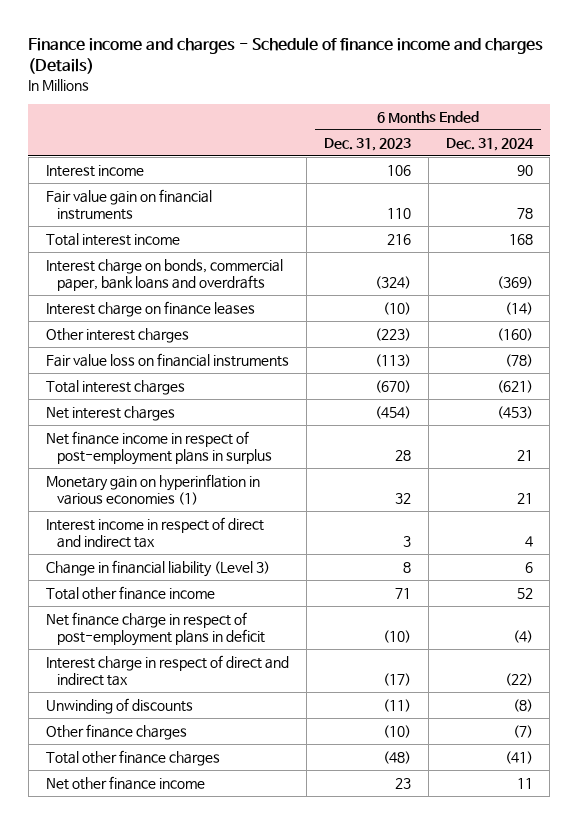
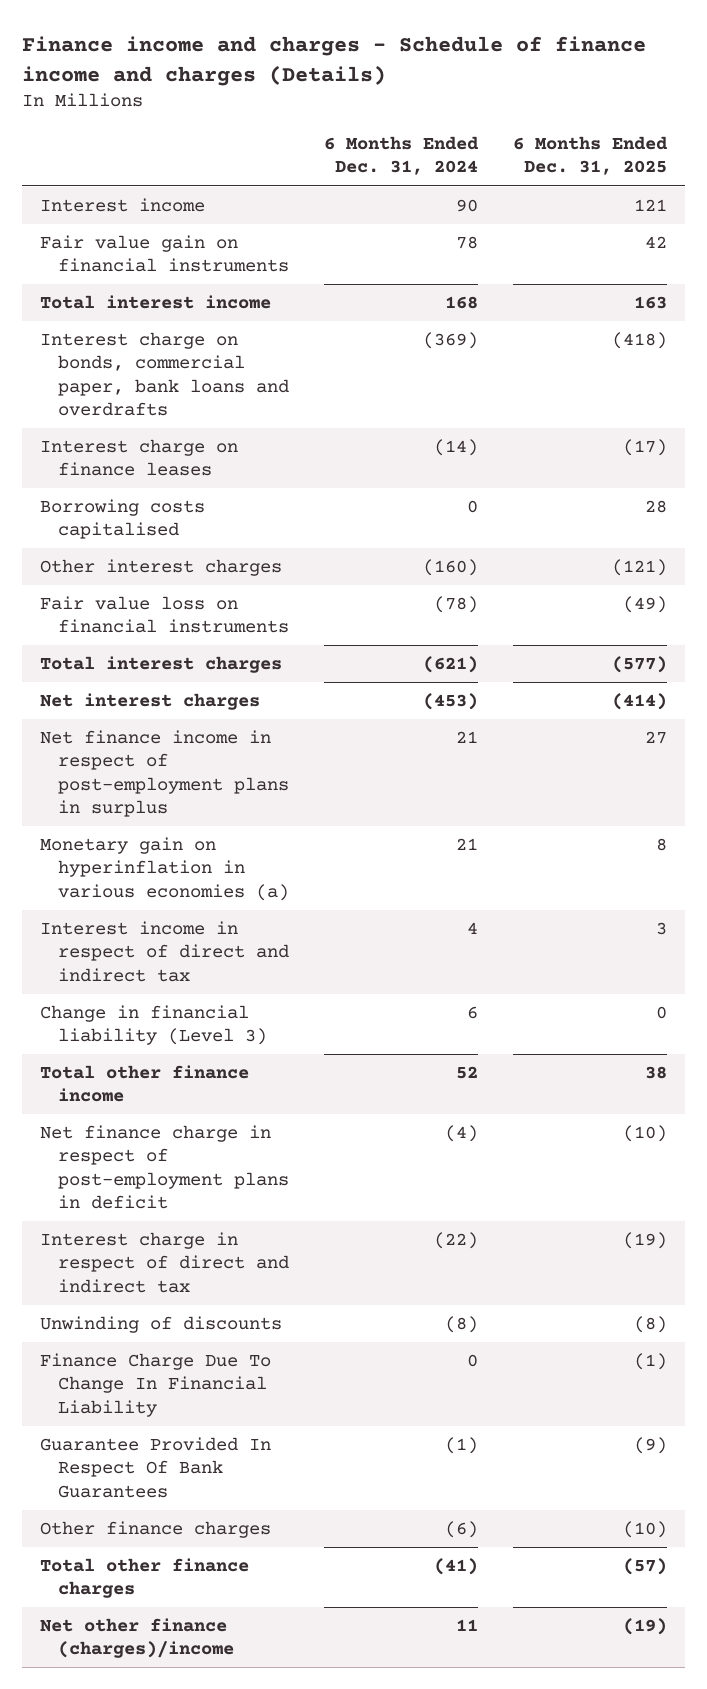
- | 6 Months Ended Dec. 31, 2023 | 6 Months Ended Dec. 31, 2024
+ | 6 Months Ended Dec. 31, 2024 | 6 Months Ended Dec. 31, 2025
+ Borrowing costs capitalised | 0 | 28
- Monetary gain on hyperinflation in various economies (1) | 32 | 21
+ Monetary gain on hyperinflation in various economies (a) | 21 | 8
- Other finance charges | (10) | (7)
+ Finance Charge Due To Change In Financial Liability | 0 | (1)
+ Guarantee Provided In Respect Of Bank Guarantees | (1) | (9)
+ Other finance charges | (6) | (10)
- Net other finance income | 23 | 11
+ Net other finance (charges)/income | 11 | (19)

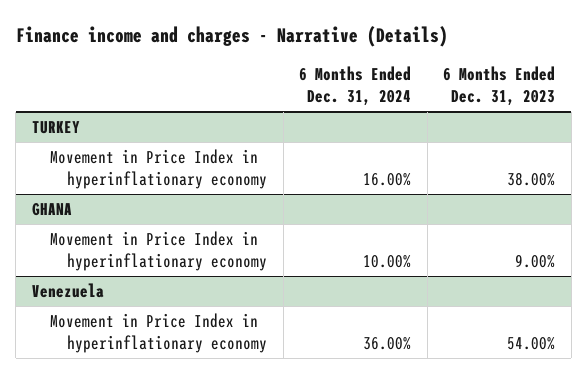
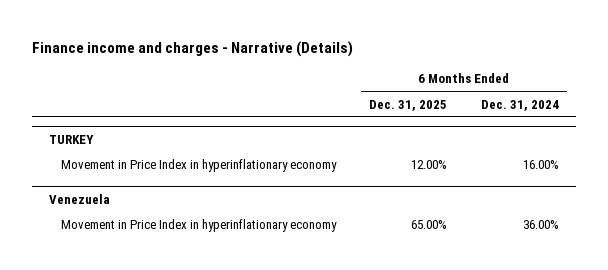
- | 6 Months Ended Dec. 31, 2024 | 6 Months Ended Dec. 31, 2023
+ | 6 Months Ended Dec. 31, 2025 | 6 Months Ended Dec. 31, 2024
- GHANA
- Movement in Price Index in hyperinflationary economy | 10.00% | 9.00%

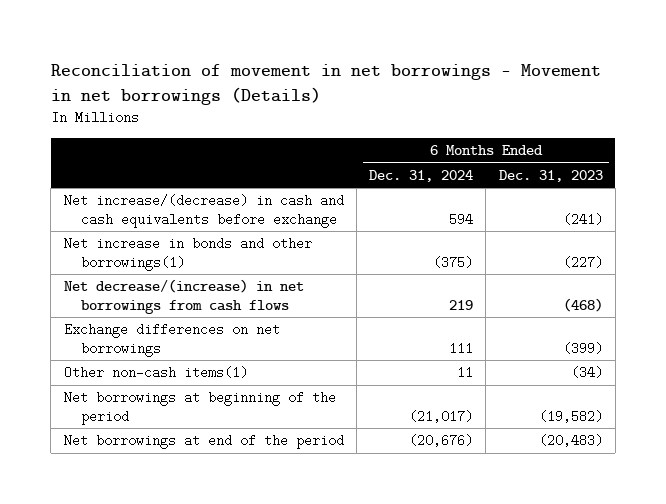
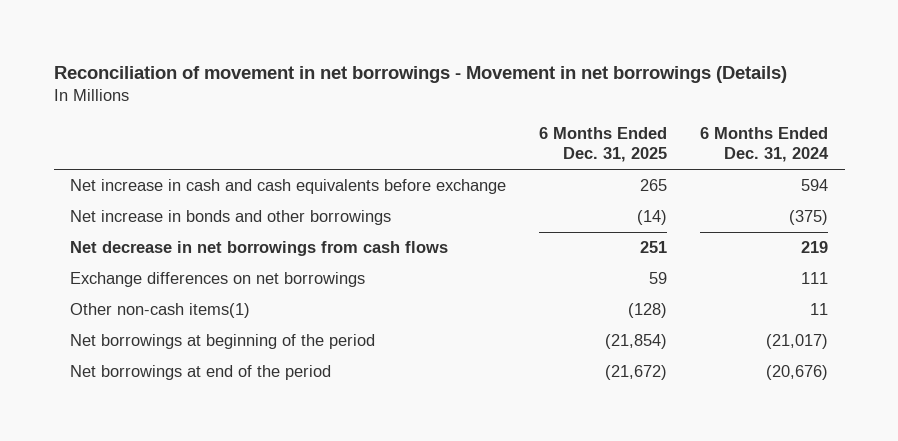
- | 6 Months Ended Dec. 31, 2024 | 6 Months Ended Dec. 31, 2023
+ | 6 Months Ended Dec. 31, 2025 | 6 Months Ended Dec. 31, 2024
- Net increase/(decrease) in cash and cash equivalents before exchange | 594 | (241)
- Net increase in bonds and other borrowings(1) | (375) | (227)
- Net decrease/(increase) in net borrowings from cash flows | 219 | (468)
+ Net increase in cash and cash equivalents before exchange | 265 | 594
+ Net increase in bonds and other borrowings | (14) | (375)
+ Net decrease in net borrowings from cash flows | 251 | 219

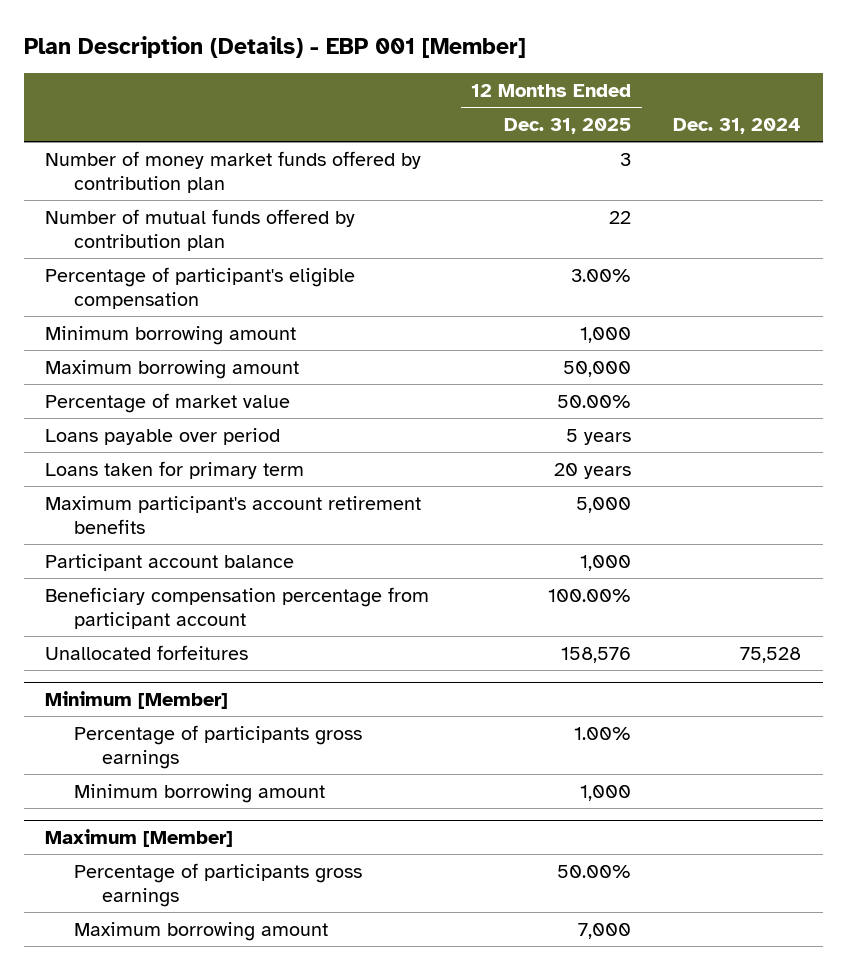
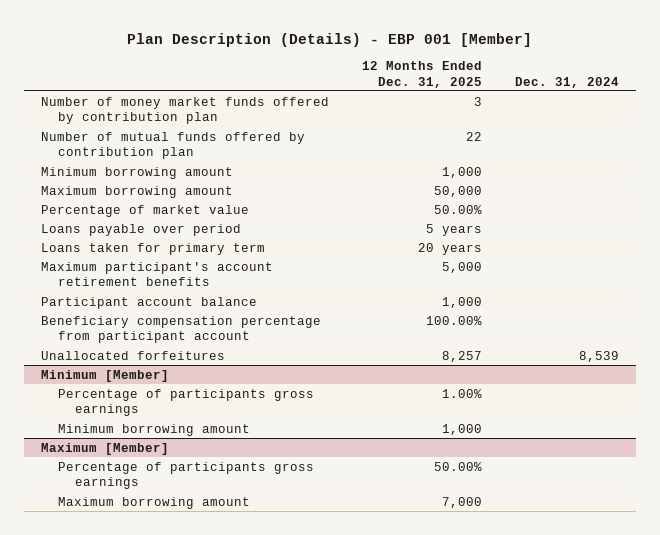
- Percentage of participant's eligible compensation | 3.00% |
- Unallocated forfeitures | 158,576 | 75,528
+ Unallocated forfeitures | 8,257 | 8,539

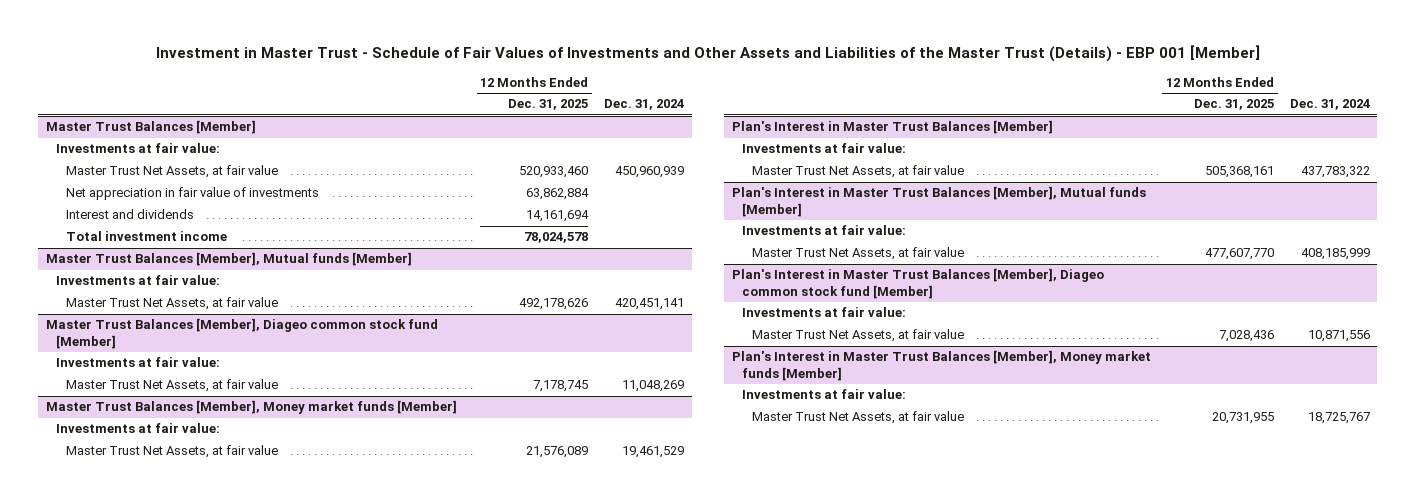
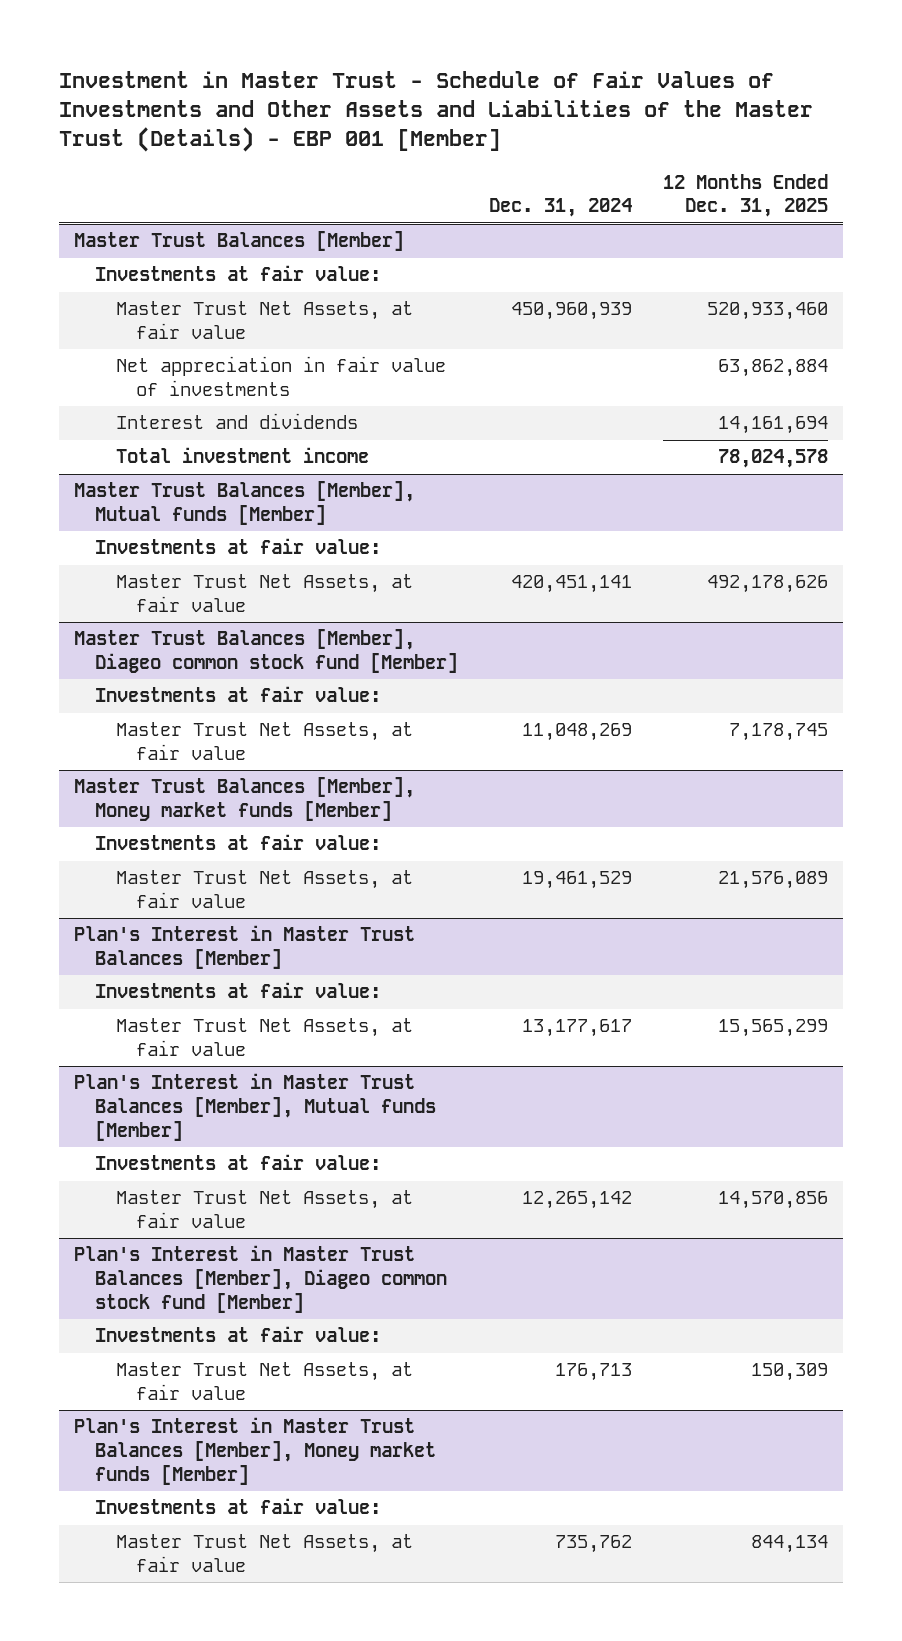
- | 12 Months Ended Dec. 31, 2025 | Dec. 31, 2024
+ | Dec. 31, 2024 | 12 Months Ended Dec. 31, 2025
@ Plan's Interest in Master Trust Balances [Member]
- Master Trust Net Assets, at fair value | 505,368,161 | 437,783,322
+ Master Trust Net Assets, at fair value | 13,177,617 | 15,565,299
@ Plan's Interest in Master Trust Balances [Member], Mutual funds [Member]
- Master Trust Net Assets, at fair value | 477,607,770 | 408,185,999
+ Master Trust Net Assets, at fair value | 12,265,142 | 14,570,856
@ Plan's Interest in Master Trust Balances [Member], Diageo common stock fund [Member]
- Master Trust Net Assets, at fair value | 7,028,436 | 10,871,556
+ Master Trust Net Assets, at fair value | 176,713 | 150,309
@ Plan's Interest in Master Trust Balances [Member], Money market funds [Member]
- Master Trust Net Assets, at fair value | 20,731,955 | 18,725,767
+ Master Trust Net Assets, at fair value | 735,762 | 844,134

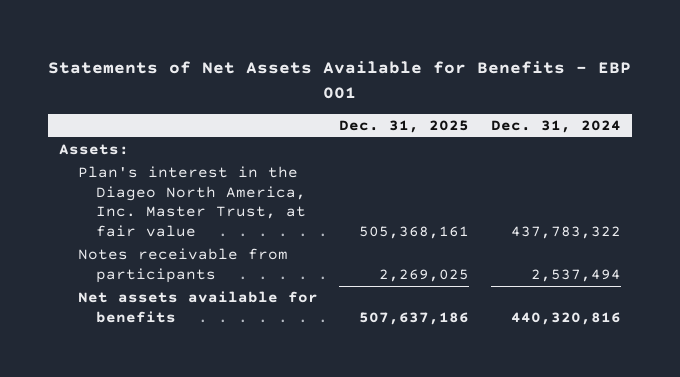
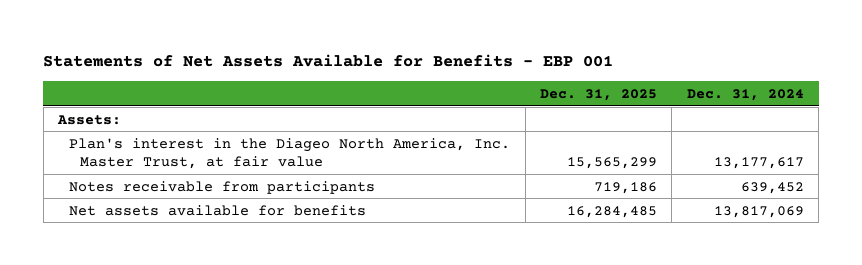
- Plan's interest in the Diageo North America, Inc. Master Trust, at fair value | 505,368,161 | 437,783,322
- Notes receivable from participants | 2,269,025 | 2,537,494
- Net assets available for benefits | 507,637,186 | 440,320,816
+ Plan's interest in the Diageo North America, Inc. Master Trust, at fair value | 15,565,299 | 13,177,617
+ Notes receivable from participants | 719,186 | 639,452
+ Net assets available for benefits | 16,284,485 | 13,817,069

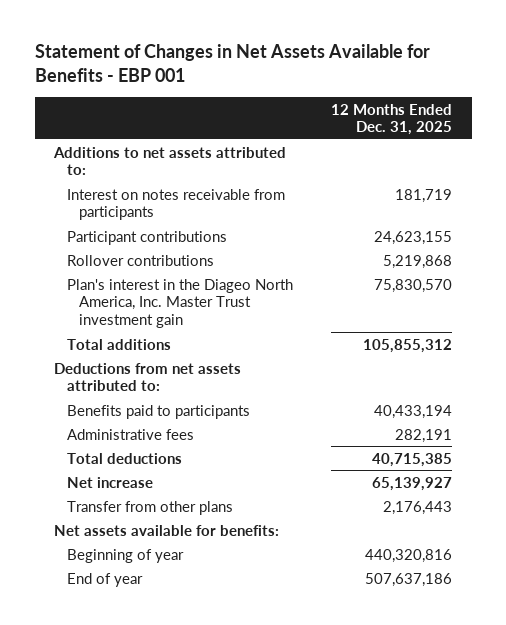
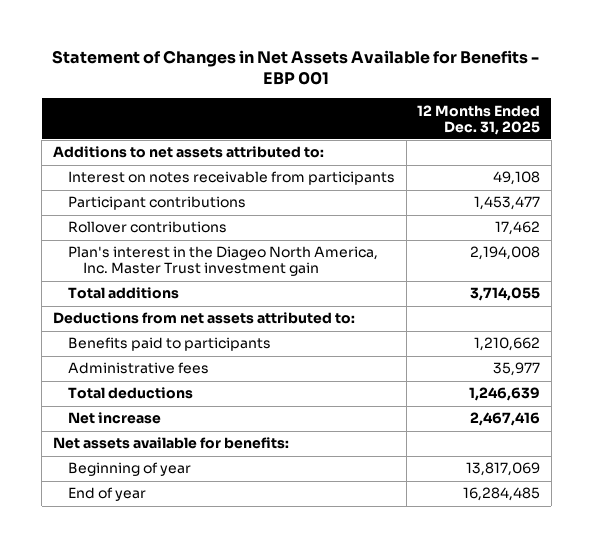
- Interest on notes receivable from participants | 181,719
- Participant contributions | 24,623,155
- Rollover contributions | 5,219,868
- Plan's interest in the Diageo North America, Inc. Master Trust investment gain | 75,830,570
- Total additions | 105,855,312
+ Interest on notes receivable from participants | 49,108
+ Participant contributions | 1,453,477
+ Rollover contributions | 17,462
+ Plan's interest in the Diageo North America, Inc. Master Trust investment gain | 2,194,008
+ Total additions | 3,714,055
- Benefits paid to participants | 40,433,194
- Administrative fees | 282,191
- Total deductions | 40,715,385
- Net increase | 65,139,927
- Transfer from other plans | 2,176,443
+ Benefits paid to participants | 1,210,662
+ Administrative fees | 35,977
+ Total deductions | 1,246,639
+ Net increase | 2,467,416
- Beginning of year | 440,320,816
- End of year | 507,637,186
+ Beginning of year | 13,817,069
+ End of year | 16,284,485

